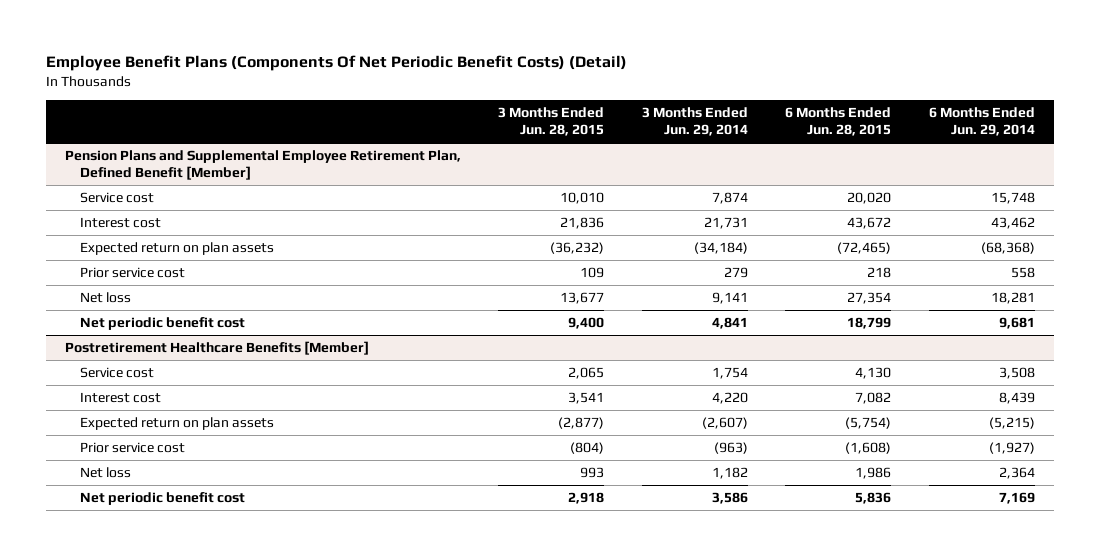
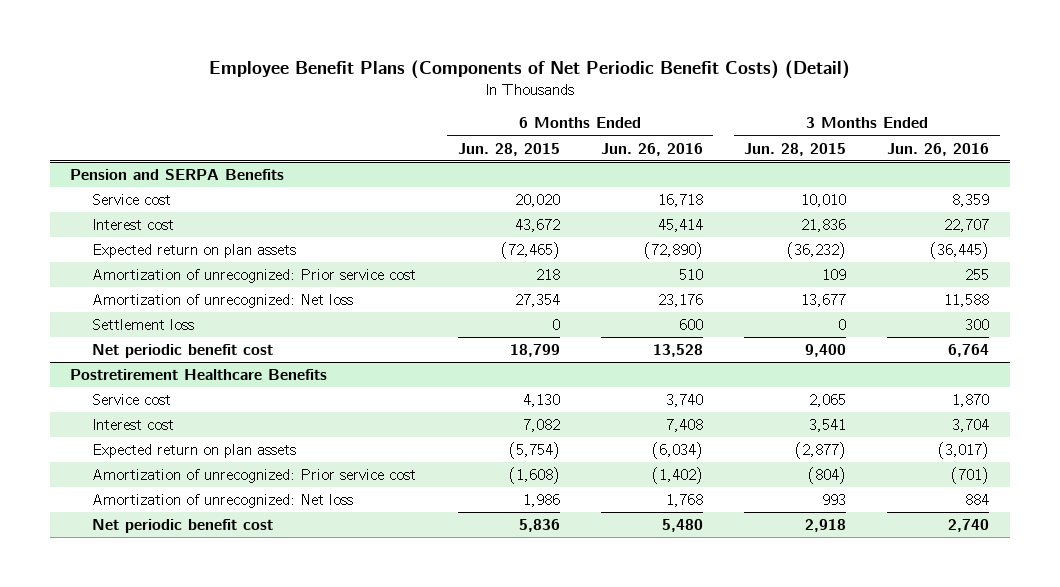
- Employee Benefit Plans (Components Of Net Periodic Benefit Costs) (Detail)
+ Employee Benefit Plans (Components of Net Periodic Benefit Costs) (Detail)
- | 3 Months Ended Jun. 28, 2015 | 3 Months Ended Jun. 29, 2014 | 6 Months Ended Jun. 28, 2015 | 6 Months Ended Jun. 29, 2014
+ | 6 Months Ended Jun. 28, 2015 | 6 Months Ended Jun. 26, 2016 | 3 Months Ended Jun. 28, 2015 | 3 Months Ended Jun. 26, 2016
- Pension Plans and Supplemental Employee Retirement Plan, Defined Benefit [Member]
+ Pension and SERPA Benefits
- Prior service cost | 109 | 279 | 218 | 558
- Net loss | 13,677 | 9,141 | 27,354 | 18,281
+ Amortization of unrecognized: Prior service cost | 218 | 510 | 109 | 255
+ Amortization of unrecognized: Net loss | 27,354 | 23,176 | 13,677 | 11,588
+ Settlement loss | 0 | 600 | 0 | 300
- Postretirement Healthcare Benefits [Member]
+ Postretirement Healthcare Benefits
- Prior service cost | (804) | (963) | (1,608) | (1,927)
- Net loss | 993 | 1,182 | 1,986 | 2,364
+ Amortization of unrecognized: Prior service cost | (1,608) | (1,402) | (804) | (701)
+ Amortization of unrecognized: Net loss | 1,986 | 1,768 | 993 | 884

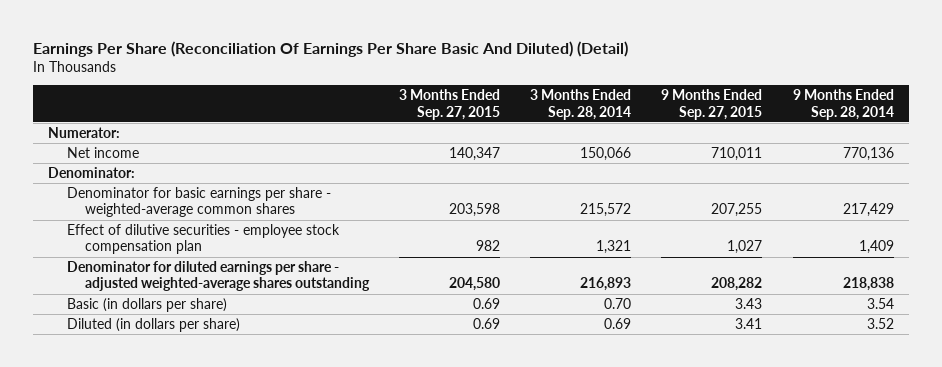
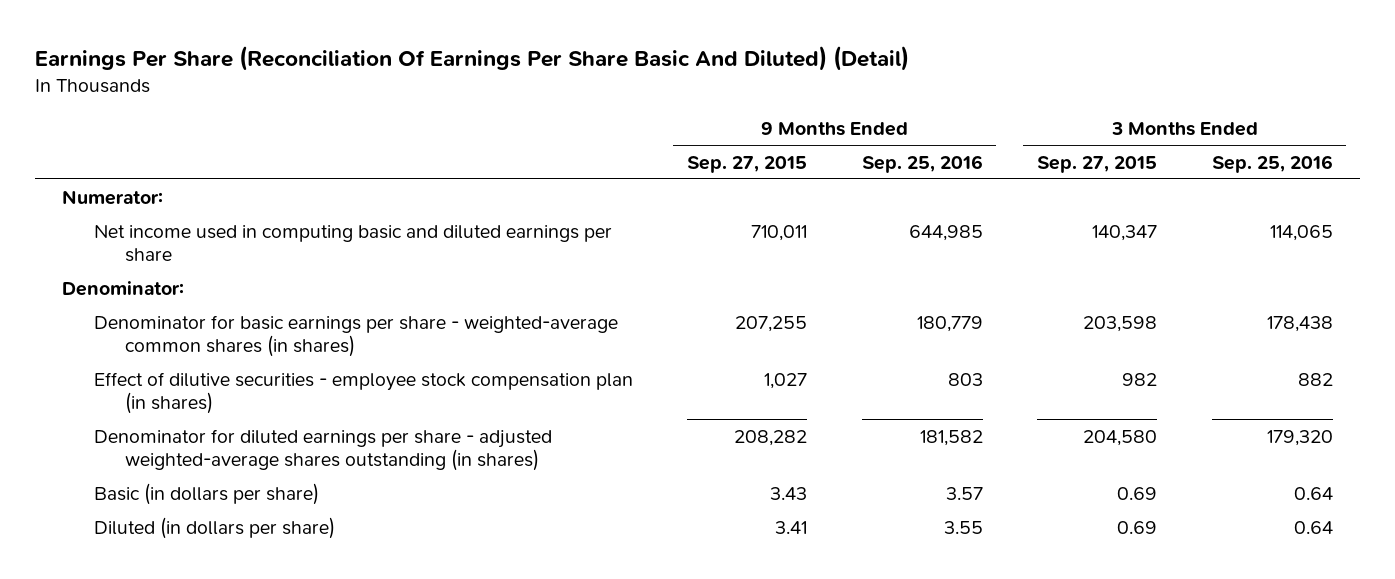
- | 3 Months Ended Sep. 27, 2015 | 3 Months Ended Sep. 28, 2014 | 9 Months Ended Sep. 27, 2015 | 9 Months Ended Sep. 28, 2014
+ | 9 Months Ended Sep. 27, 2015 | 9 Months Ended Sep. 25, 2016 | 3 Months Ended Sep. 27, 2015 | 3 Months Ended Sep. 25, 2016
- Net income | 140,347 | 150,066 | 710,011 | 770,136
+ Net income used in computing basic and diluted earnings per share | 710,011 | 644,985 | 140,347 | 114,065
- Denominator for basic earnings per share - weighted-average common shares | 203,598 | 215,572 | 207,255 | 217,429
- Effect of dilutive securities - employee stock compensation plan | 982 | 1,321 | 1,027 | 1,409
- Denominator for diluted earnings per share - adjusted weighted-average shares outstanding | 204,580 | 216,893 | 208,282 | 218,838
+ Denominator for basic earnings per share - weighted-average common shares (in shares) | 207,255 | 180,779 | 203,598 | 178,438
+ Effect of dilutive securities - employee stock compensation plan (in shares) | 1,027 | 803 | 982 | 882
+ Denominator for diluted earnings per share - adjusted weighted-average shares outstanding (in shares) | 208,282 | 181,582 | 204,580 | 179,320

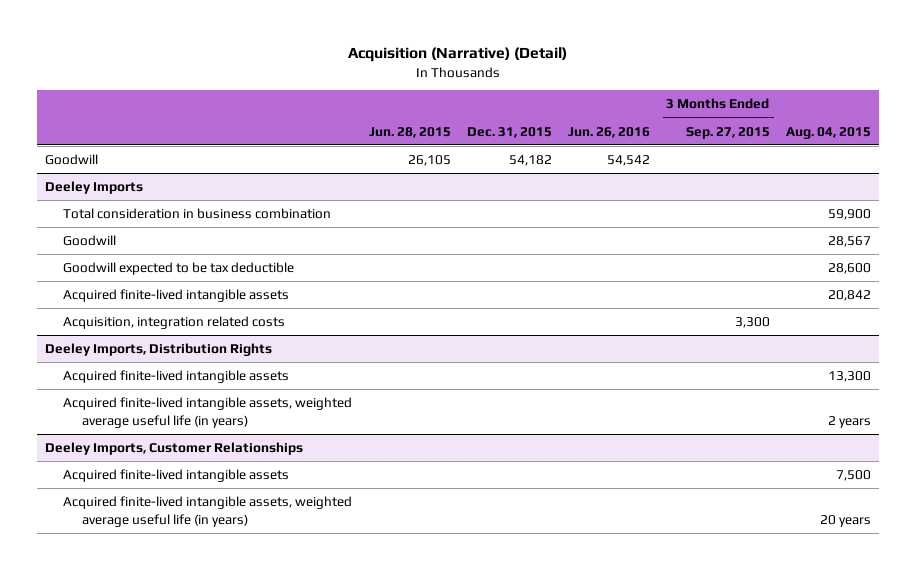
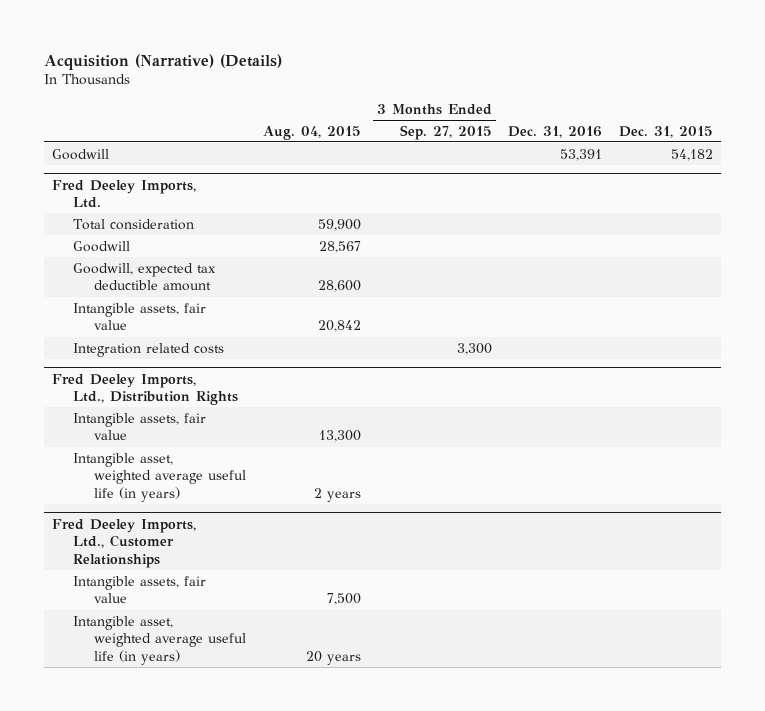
- Acquisition (Narrative) (Detail)
+ Acquisition (Narrative) (Details)
- | Jun. 28, 2015 | Dec. 31, 2015 | Jun. 26, 2016 | 3 Months Ended Sep. 27, 2015 | Aug. 04, 2015
+ | Aug. 04, 2015 | 3 Months Ended Sep. 27, 2015 | Dec. 31, 2016 | Dec. 31, 2015
- Deeley Imports
- Total consideration in business combination | | | | | 59,900
+ Fred Deeley Imports, Ltd.
+ Total consideration | 59,900 | | |
- Goodwill expected to be tax deductible | | | | | 28,600
- Acquired finite-lived intangible assets | | | | | 20,842
- Acquisition, integration related costs | | | | 3,300 |
- Deeley Imports, Distribution Rights
- Acquired finite-lived intangible assets | | | | | 13,300
- Acquired finite-lived intangible assets, weighted average useful life (in years) | | | | | 2 years
- Deeley Imports, Customer Relationships
- Acquired finite-lived intangible assets | | | | | 7,500
- Acquired finite-lived intangible assets, weighted average useful life (in years) | | | | | 20 years
+ Goodwill, expected tax deductible amount | 28,600 | | |
+ Intangible assets, fair value | 20,842 | | |
+ Integration related costs | | 3,300 | |
+ Fred Deeley Imports, Ltd., Distribution Rights
+ Intangible assets, fair value | 13,300 | | |
+ Intangible asset, weighted average useful life (in years) | 2 years | | |
+ Fred Deeley Imports, Ltd., Customer Relationships
+ Intangible assets, fair value | 7,500 | | |
+ Intangible asset, weighted average useful life (in years) | 20 years | | |

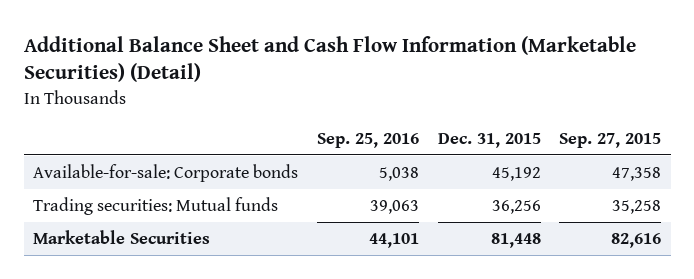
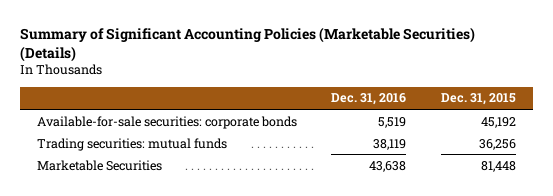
- Additional Balance Sheet and Cash Flow Information (Marketable Securities) (Detail)
+ Summary of Significant Accounting Policies (Marketable Securities) (Details)
- | Sep. 25, 2016 | Dec. 31, 2015 | Sep. 27, 2015
+ | Dec. 31, 2016 | Dec. 31, 2015
- Available-for-sale: Corporate bonds | 5,038 | 45,192 | 47,358
- Trading securities: Mutual funds | 39,063 | 36,256 | 35,258
+ Available-for-sale securities: corporate bonds | 5,519 | 45,192
+ Trading securities: mutual funds | 38,119 | 36,256

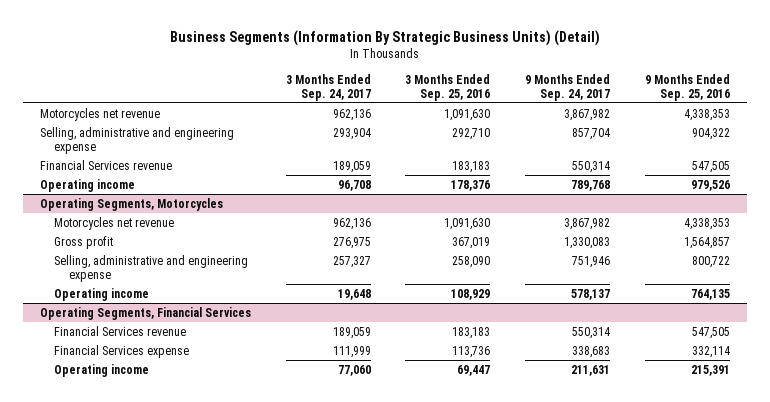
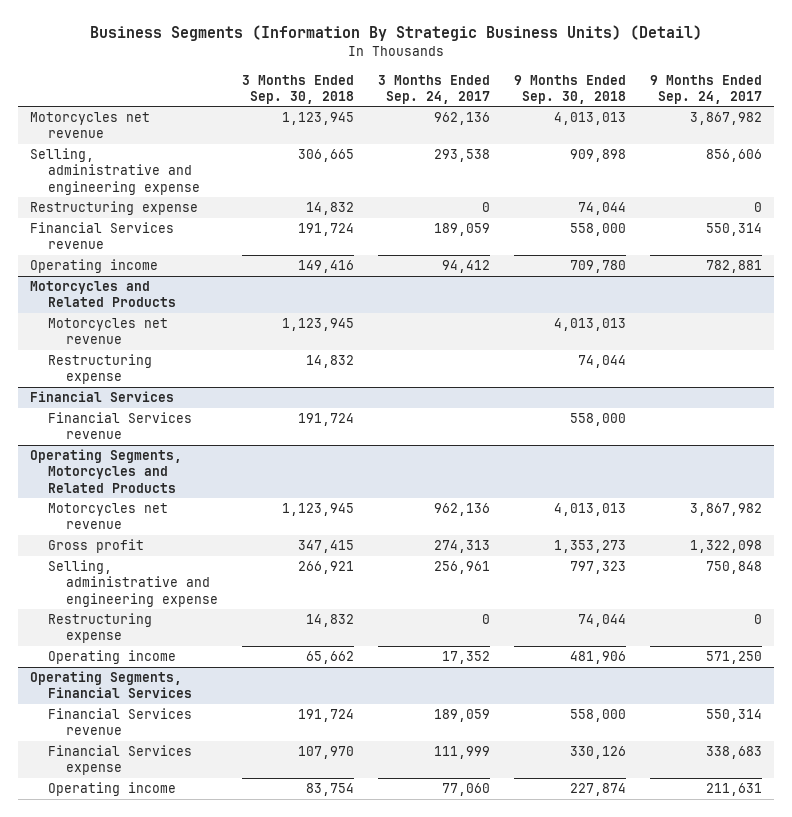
- | 3 Months Ended Sep. 24, 2017 | 3 Months Ended Sep. 25, 2016 | 9 Months Ended Sep. 24, 2017 | 9 Months Ended Sep. 25, 2016
+ | 3 Months Ended Sep. 30, 2018 | 3 Months Ended Sep. 24, 2017 | 9 Months Ended Sep. 30, 2018 | 9 Months Ended Sep. 24, 2017
- Selling, administrative and engineering expense | 293,904 | 292,710 | 857,704 | 904,322
+ Selling, administrative and engineering expense | 306,665 | 293,538 | 909,898 | 856,606
+ Restructuring expense | 14,832 | 0 | 74,044 | 0
- Operating income | 96,708 | 178,376 | 789,768 | 979,526
- Operating Segments, Motorcycles
+ Operating income | 149,416 | 94,412 | 709,780 | 782,881
+ Motorcycles and Related Products
+ Motorcycles net revenue | 1,123,945 | | 4,013,013 |
+ Restructuring expense | 14,832 | | 74,044 |
+ Financial Services
+ Financial Services revenue | 191,724 | | 558,000 |
+ Operating Segments, Motorcycles and Related Products
- Gross profit | 276,975 | 367,019 | 1,330,083 | 1,564,857
- Selling, administrative and engineering expense | 257,327 | 258,090 | 751,946 | 800,722
- Operating income | 19,648 | 108,929 | 578,137 | 764,135
+ Gross profit | 347,415 | 274,313 | 1,353,273 | 1,322,098
+ Selling, administrative and engineering expense | 266,921 | 256,961 | 797,323 | 750,848
+ Restructuring expense | 14,832 | 0 | 74,044 | 0
+ Operating income | 65,662 | 17,352 | 481,906 | 571,250

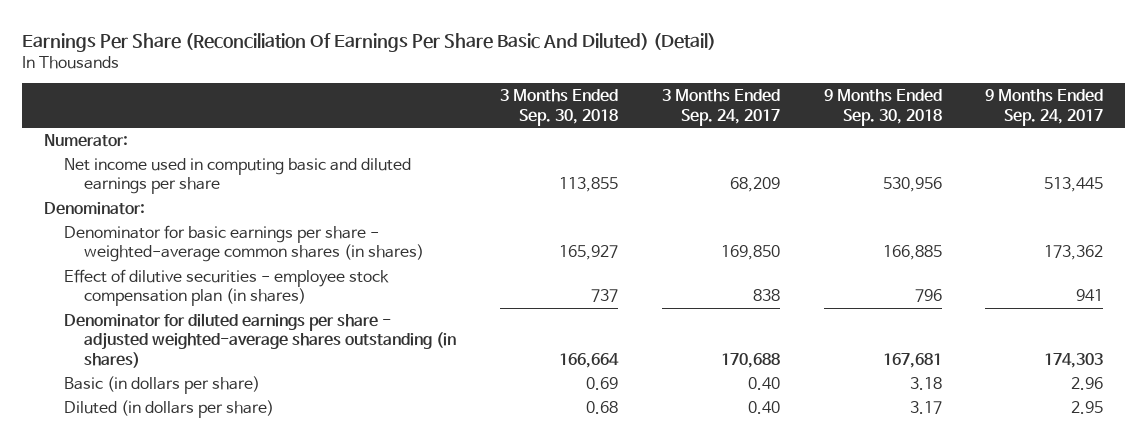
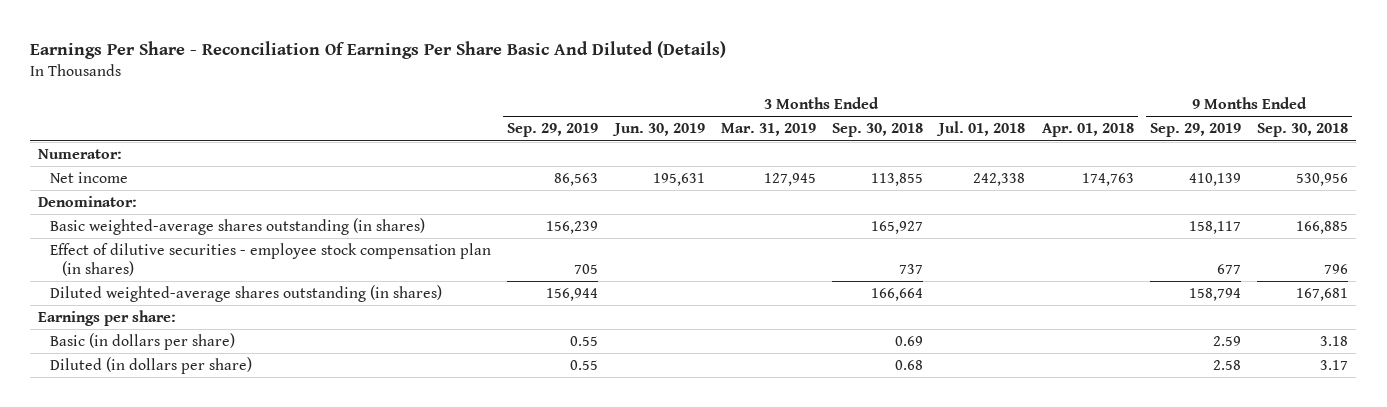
- Earnings Per Share (Reconciliation Of Earnings Per Share Basic And Diluted) (Detail)
+ Earnings Per Share - Reconciliation Of Earnings Per Share Basic And Diluted (Details)
- | 3 Months Ended Sep. 30, 2018 | 3 Months Ended Sep. 24, 2017 | 9 Months Ended Sep. 30, 2018 | 9 Months Ended Sep. 24, 2017
+ | 3 Months Ended Sep. 29, 2019 | 3 Months Ended Jun. 30, 2019 | 3 Months Ended Mar. 31, 2019 | 3 Months Ended Sep. 30, 2018 | 3 Months Ended Jul. 01, 2018 | 3 Months Ended Apr. 01, 2018 | 9 Months Ended Sep. 29, 2019 | 9 Months Ended Sep. 30, 2018
- Net income used in computing basic and diluted earnings per share | 113,855 | 68,209 | 530,956 | 513,445
+ Net income | 86,563 | 195,631 | 127,945 | 113,855 | 242,338 | 174,763 | 410,139 | 530,956
- Denominator for basic earnings per share - weighted-average common shares (in shares) | 165,927 | 169,850 | 166,885 | 173,362
+ Basic weighted-average shares outstanding (in shares) | 156,239 | | | 165,927 | | | 158,117 | 166,885
- Denominator for diluted earnings per share - adjusted weighted-average shares outstanding (in shares) | 166,664 | 170,688 | 167,681 | 174,303
+ Diluted weighted-average shares outstanding (in shares) | 156,944 | | | 166,664 | | | 158,794 | 167,681
+ Earnings per share:

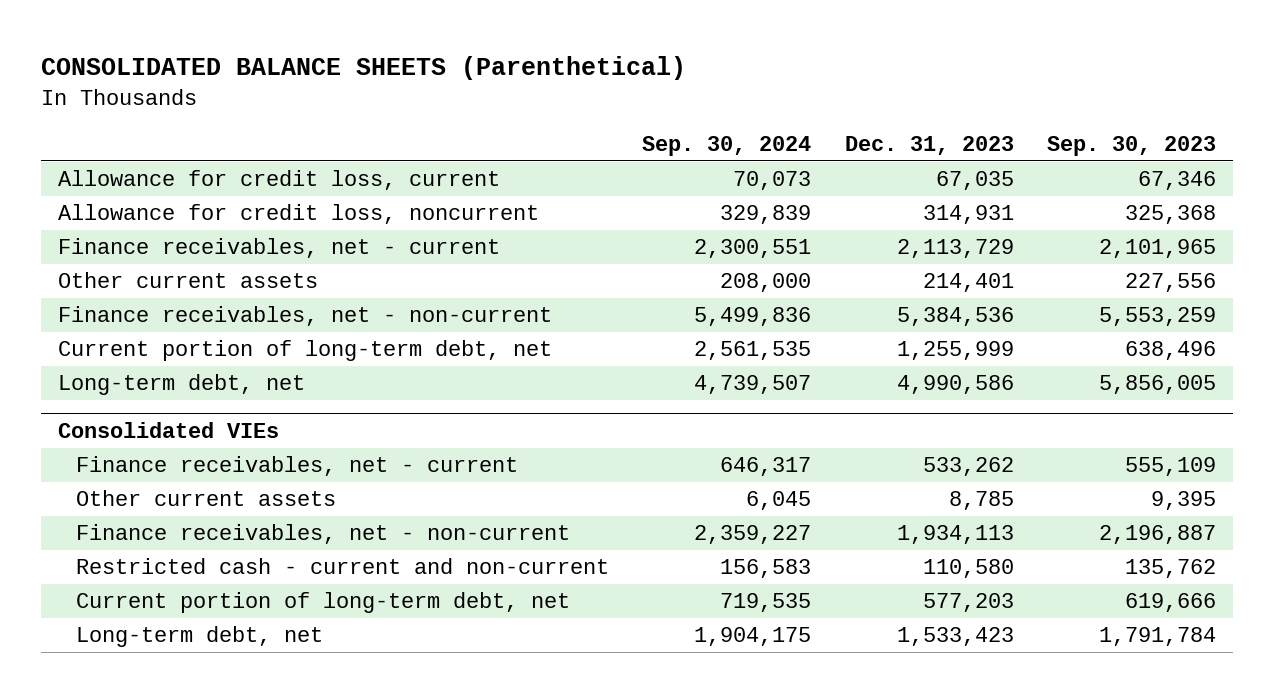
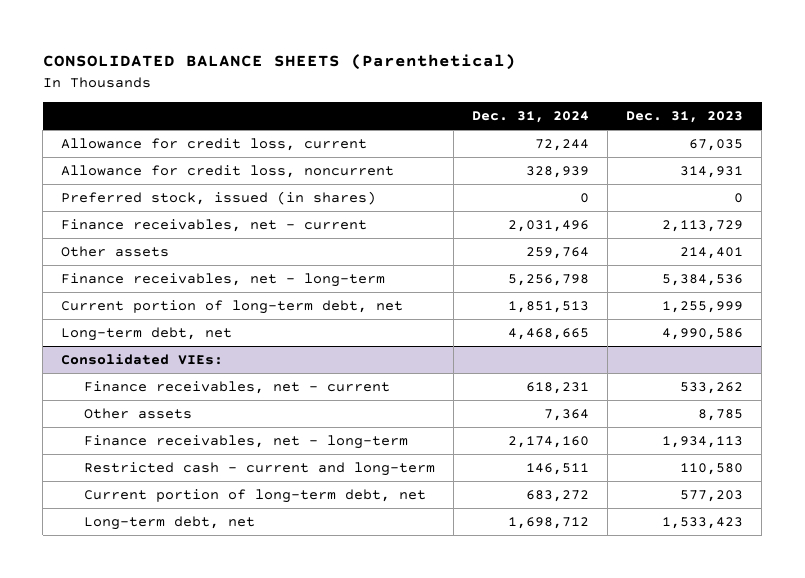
- | Sep. 30, 2024 | Dec. 31, 2023 | Sep. 30, 2023
+ | Dec. 31, 2024 | Dec. 31, 2023
+ Preferred stock, issued (in shares) | 0 | 0
- Other current assets | 208,000 | 214,401 | 227,556
- Finance receivables, net - non-current | 5,499,836 | 5,384,536 | 5,553,259
+ Other assets | 259,764 | 214,401
+ Finance receivables, net - long-term | 5,256,798 | 5,384,536
- Consolidated VIEs
+ Consolidated VIEs:
- Other current assets | 6,045 | 8,785 | 9,395
- Finance receivables, net - non-current | 2,359,227 | 1,934,113 | 2,196,887
- Restricted cash - current and non-current | 156,583 | 110,580 | 135,762
+ Other assets | 7,364 | 8,785
+ Finance receivables, net - long-term | 2,174,160 | 1,934,113
+ Restricted cash - current and long-term | 146,511 | 110,580

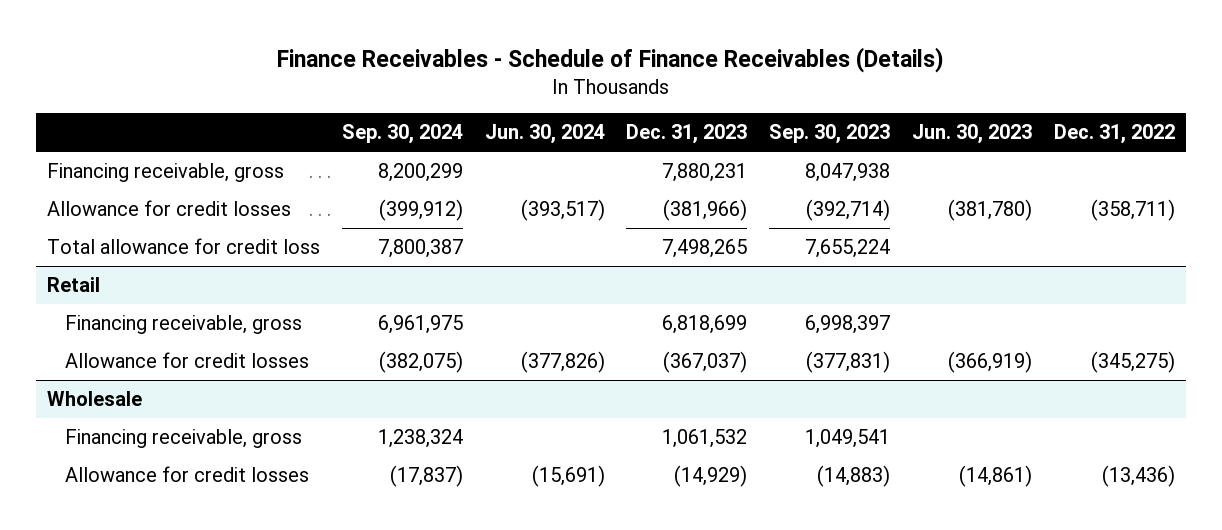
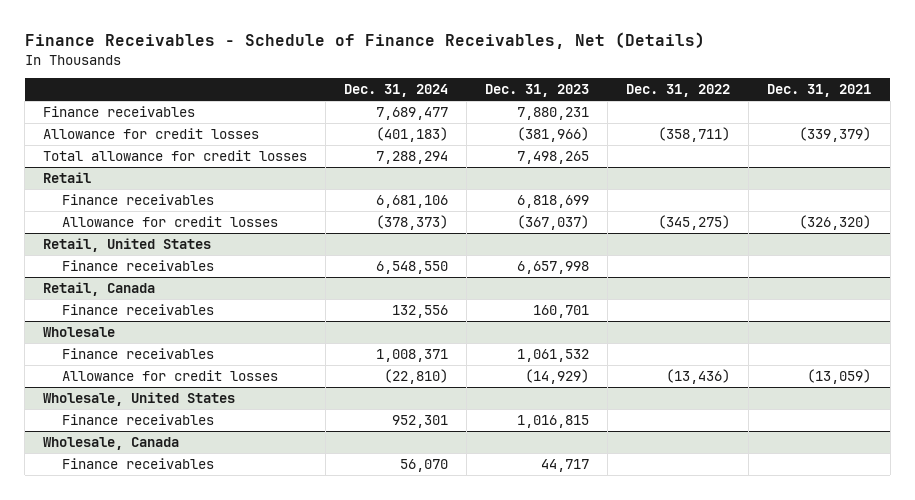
- Finance Receivables - Schedule of Finance Receivables (Details)
+ Finance Receivables - Schedule of Finance Receivables, Net (Details)
- | Sep. 30, 2024 | Jun. 30, 2024 | Dec. 31, 2023 | Sep. 30, 2023 | Jun. 30, 2023 | Dec. 31, 2022
+ | Dec. 31, 2024 | Dec. 31, 2023 | Dec. 31, 2022 | Dec. 31, 2021
- Financing receivable, gross | 8,200,299 | | 7,880,231 | 8,047,938 | |
+ Finance receivables | 7,689,477 | 7,880,231 | |
- Total allowance for credit loss | 7,800,387 | | 7,498,265 | 7,655,224 | |
+ Total allowance for credit losses | 7,288,294 | 7,498,265 | |
@ Retail
- Financing receivable, gross | 6,961,975 | | 6,818,699 | 6,998,397 | |
+ Finance receivables | 6,681,106 | 6,818,699 | |
+ Retail, United States
+ Finance receivables | 6,548,550 | 6,657,998 | |
+ Retail, Canada
+ Finance receivables | 132,556 | 160,701 | |
@ Wholesale
- Financing receivable, gross | 1,238,324 | | 1,061,532 | 1,049,541 | |
+ Finance receivables | 1,008,371 | 1,061,532 | |
+ Wholesale, United States
+ Finance receivables | 952,301 | 1,016,815 | |
+ Wholesale, Canada
+ Finance receivables | 56,070 | 44,717 | |

